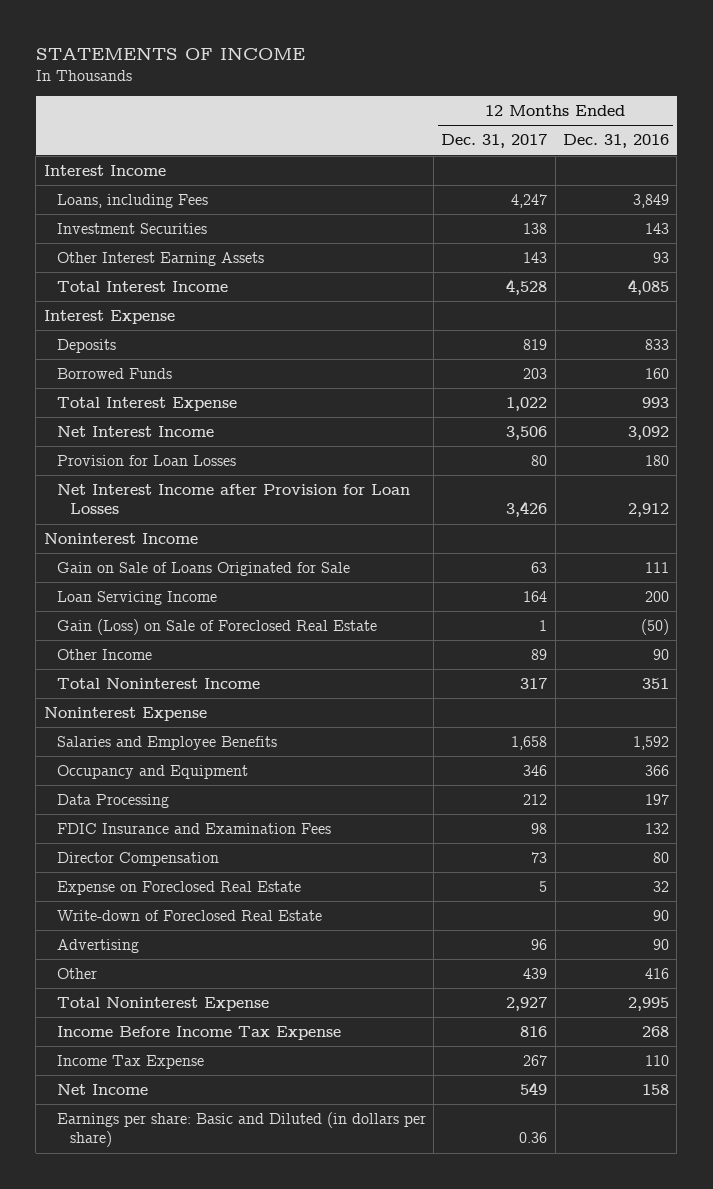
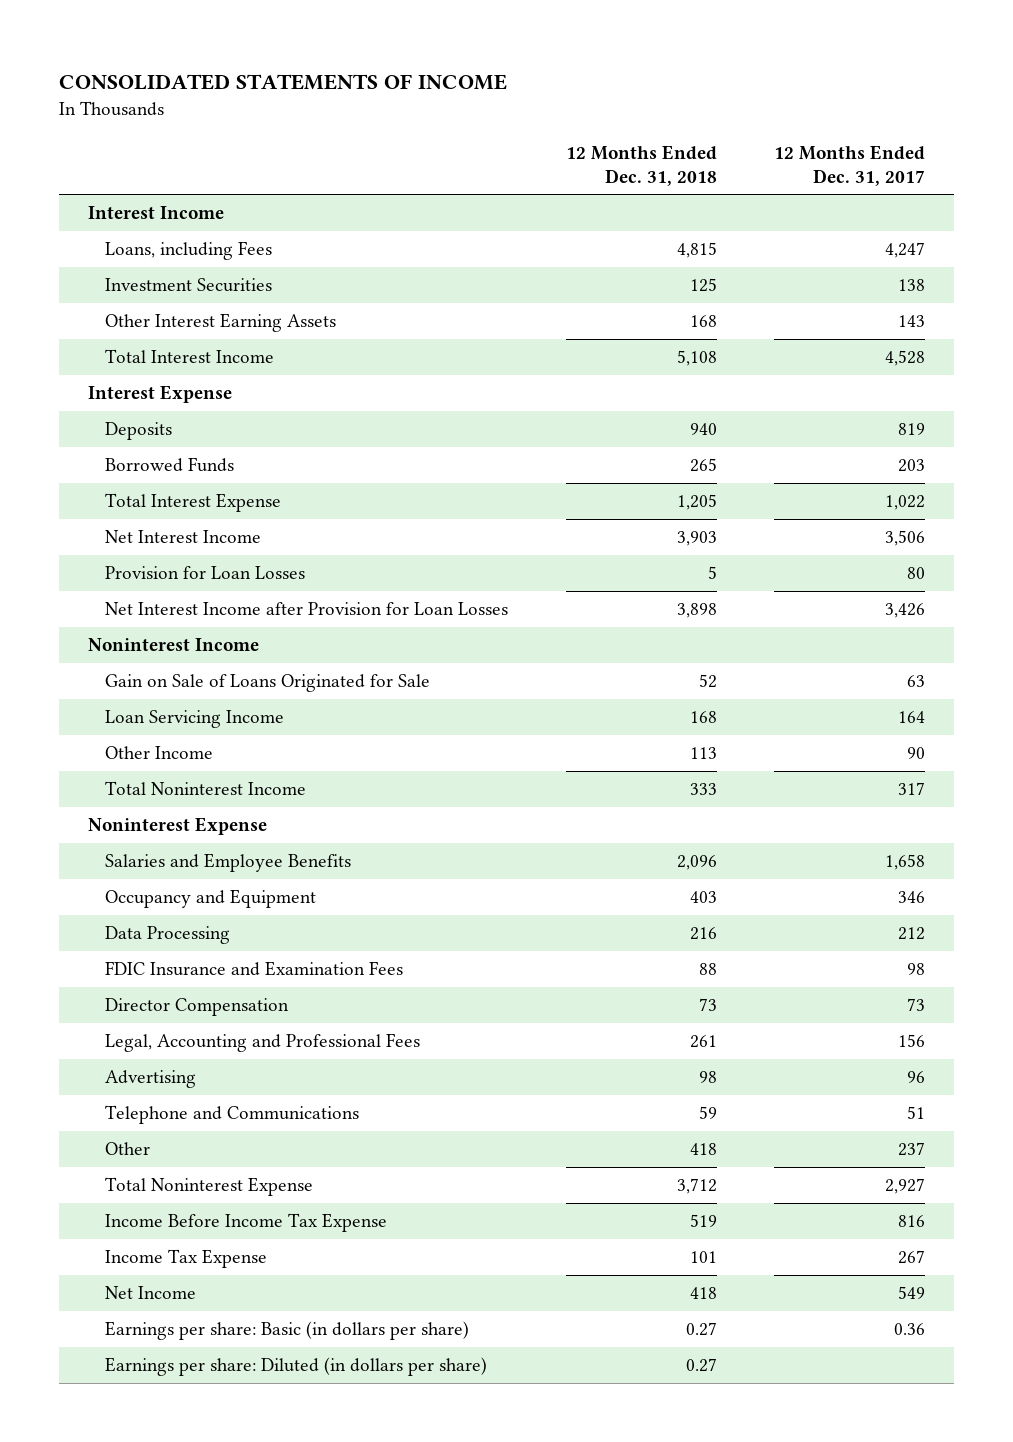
- STATEMENTS OF INCOME
+ CONSOLIDATED STATEMENTS OF INCOME
- | 12 Months Ended Dec. 31, 2017 | 12 Months Ended Dec. 31, 2016
+ | 12 Months Ended Dec. 31, 2018 | 12 Months Ended Dec. 31, 2017
- Gain (Loss) on Sale of Foreclosed Real Estate | 1 | (50)
- Other Income | 89 | 90
+ Other Income | 113 | 90
- Expense on Foreclosed Real Estate | 5 | 32
- Write-down of Foreclosed Real Estate | | 90
+ Legal, Accounting and Professional Fees | 261 | 156
- Other | 439 | 416
+ Telephone and Communications | 59 | 51
+ Other | 418 | 237
- Earnings per share: Basic and Diluted (in dollars per share) | 0.36 |
+ Earnings per share: Basic (in dollars per share) | 0.27 | 0.36
+ Earnings per share: Diluted (in dollars per share) | 0.27 |

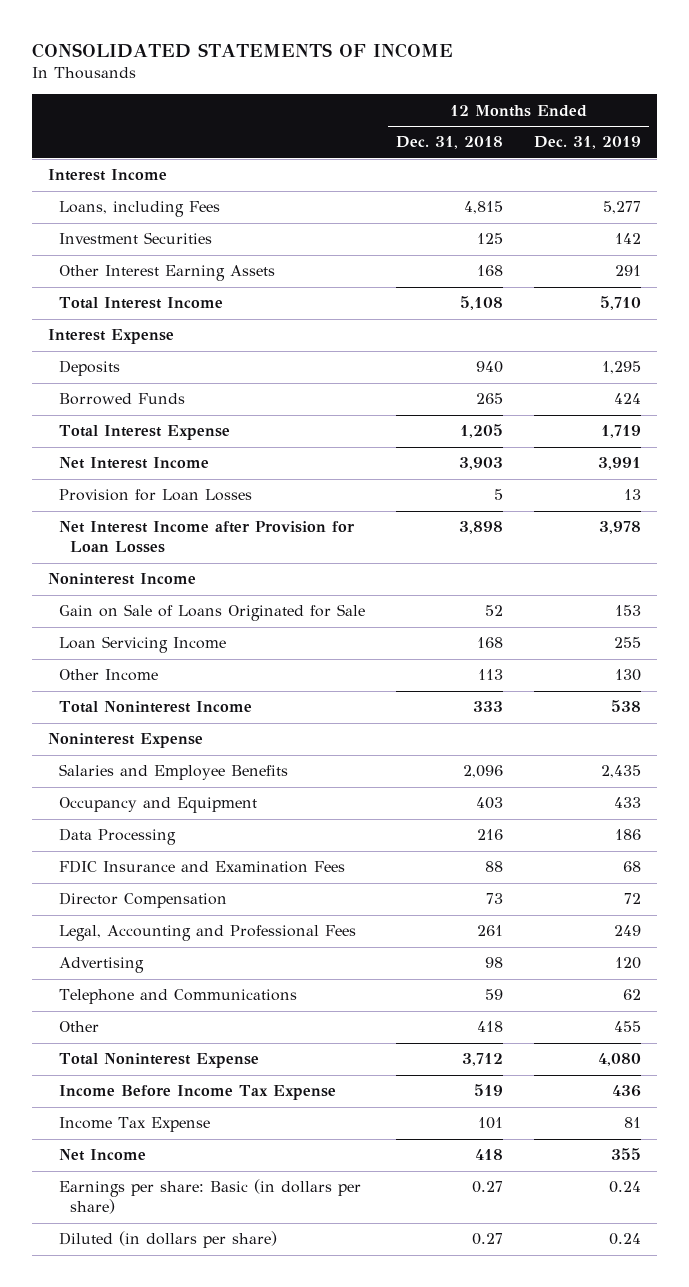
- | 12 Months Ended Dec. 31, 2018 | 12 Months Ended Dec. 31, 2017
+ | 12 Months Ended Dec. 31, 2018 | 12 Months Ended Dec. 31, 2019
- Earnings per share: Diluted (in dollars per share) | 0.27 |
+ Diluted (in dollars per share) | 0.27 | 0.24

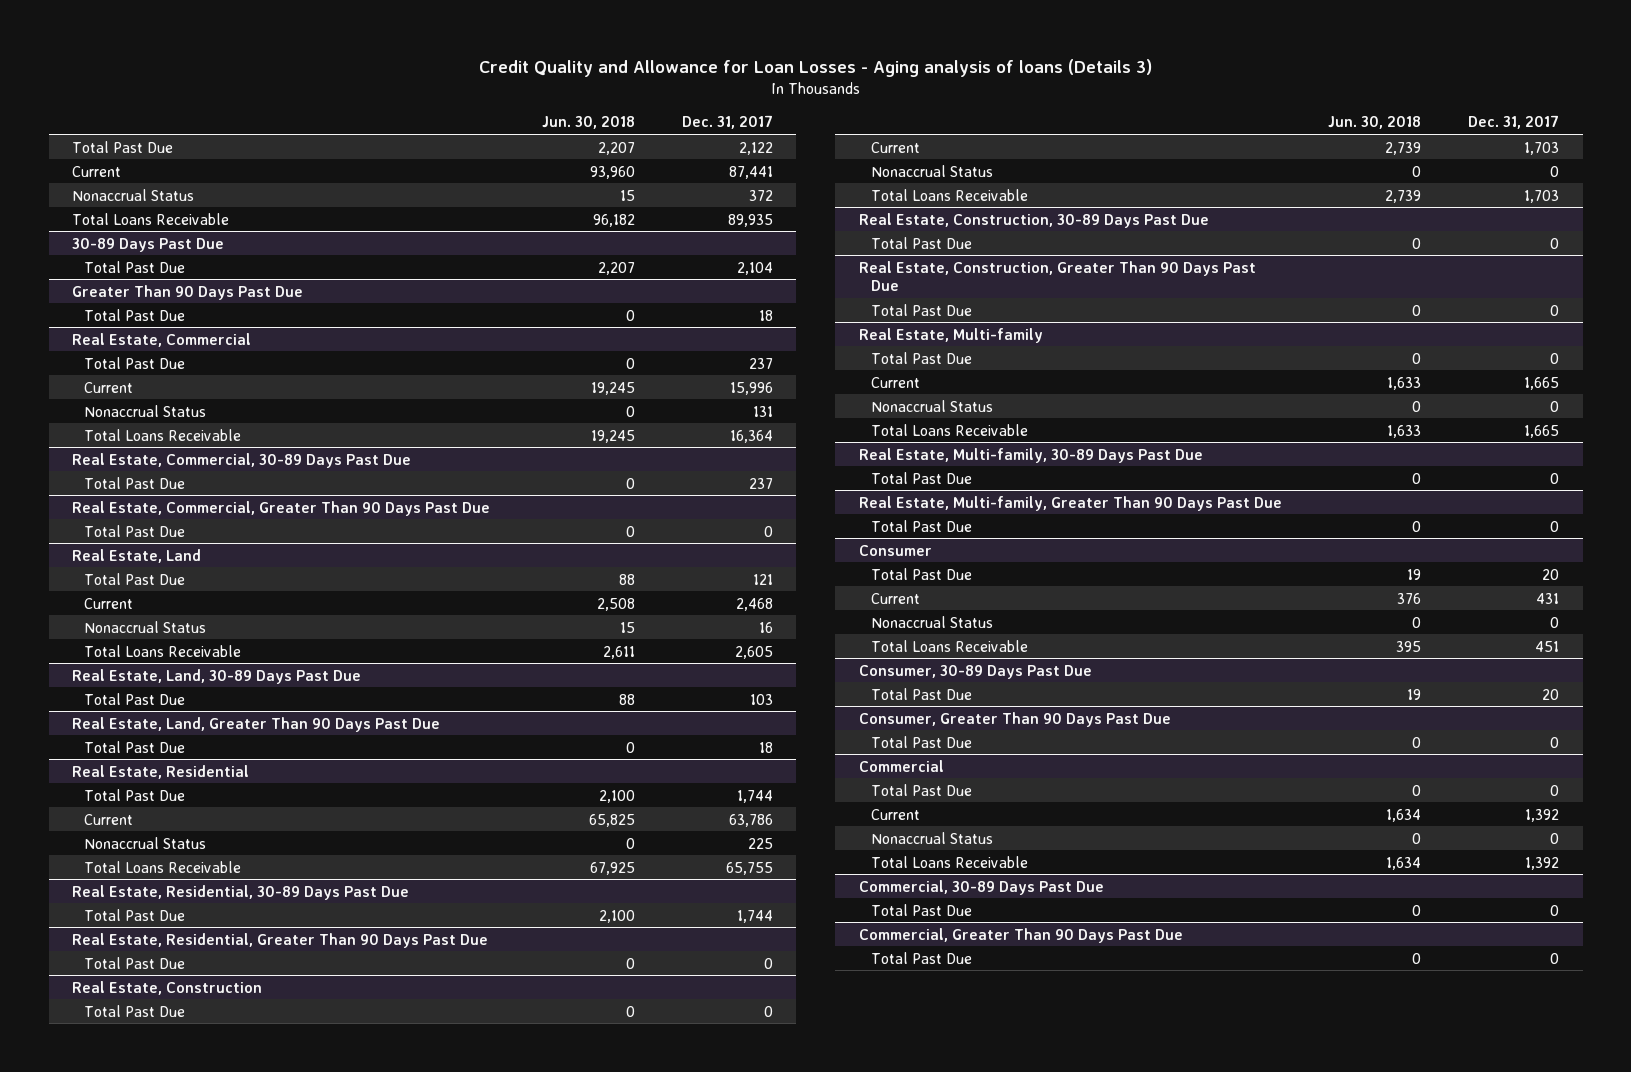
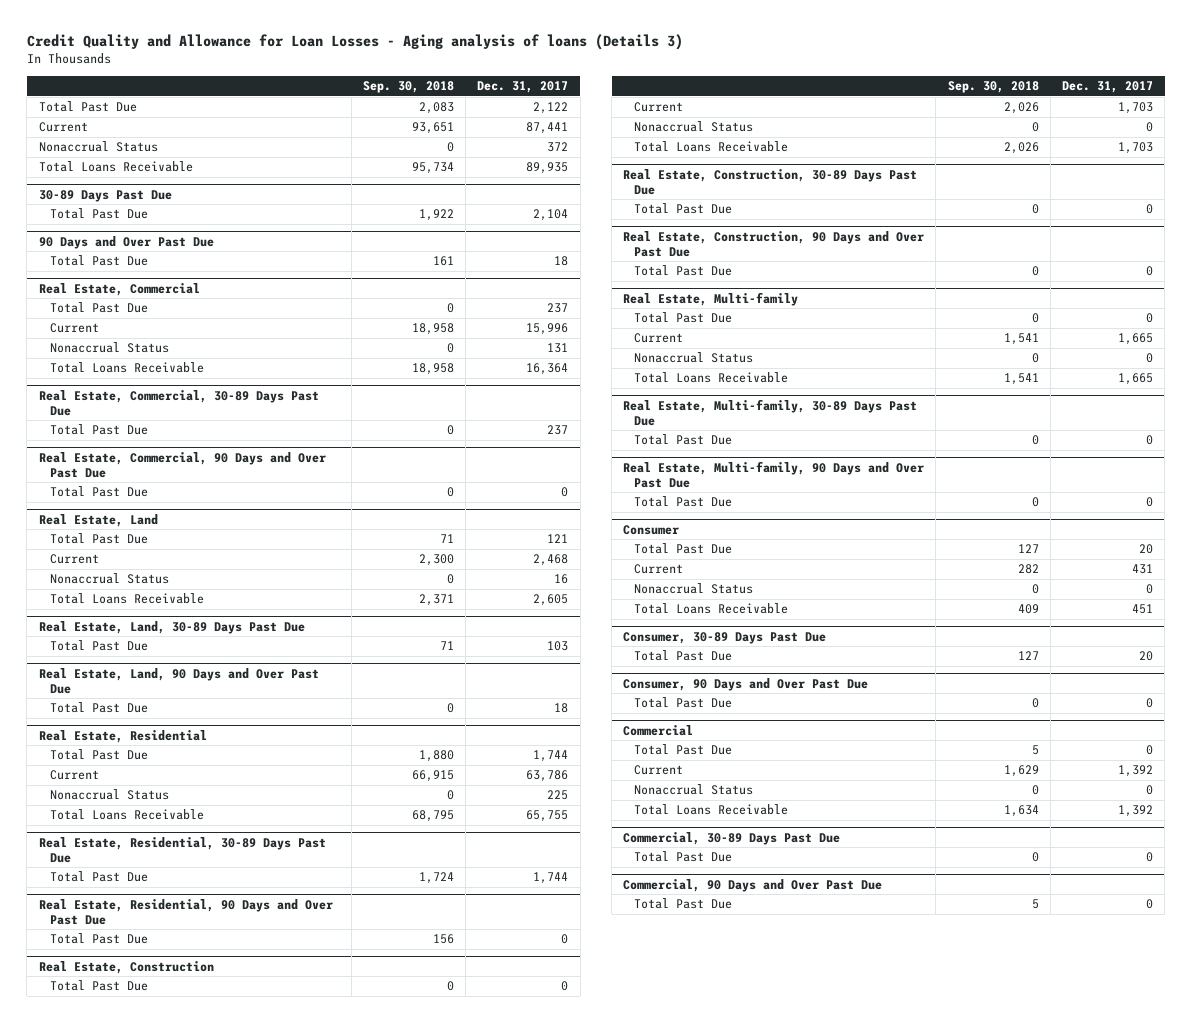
- | Jun. 30, 2018 | Dec. 31, 2017
+ | Sep. 30, 2018 | Dec. 31, 2017
- Greater Than 90 Days Past Due
+ 90 Days and Over Past Due
- Real Estate, Commercial, Greater Than 90 Days Past Due
+ Real Estate, Commercial, 90 Days and Over Past Due
- Real Estate, Land, Greater Than 90 Days Past Due
+ Real Estate, Land, 90 Days and Over Past Due
- Real Estate, Residential, Greater Than 90 Days Past Due
+ Real Estate, Residential, 90 Days and Over Past Due
- Real Estate, Construction, Greater Than 90 Days Past Due
+ Real Estate, Construction, 90 Days and Over Past Due
- Real Estate, Multi-family, Greater Than 90 Days Past Due
+ Real Estate, Multi-family, 90 Days and Over Past Due
- Consumer, Greater Than 90 Days Past Due
+ Consumer, 90 Days and Over Past Due
- Commercial, Greater Than 90 Days Past Due
+ Commercial, 90 Days and Over Past Due

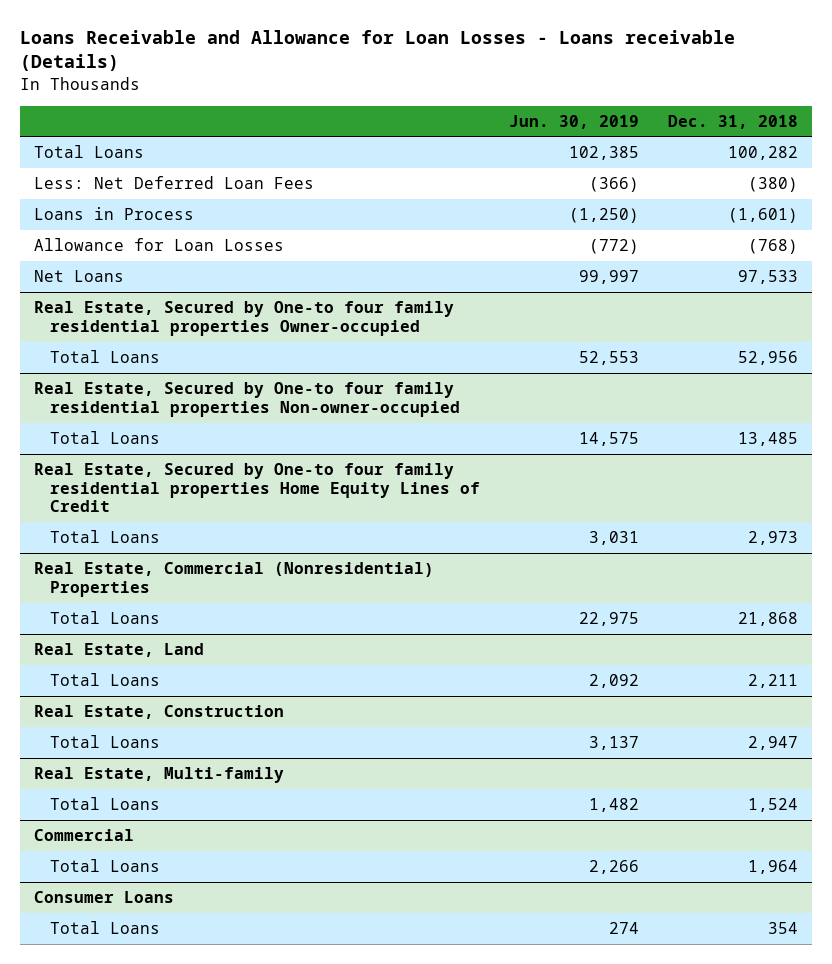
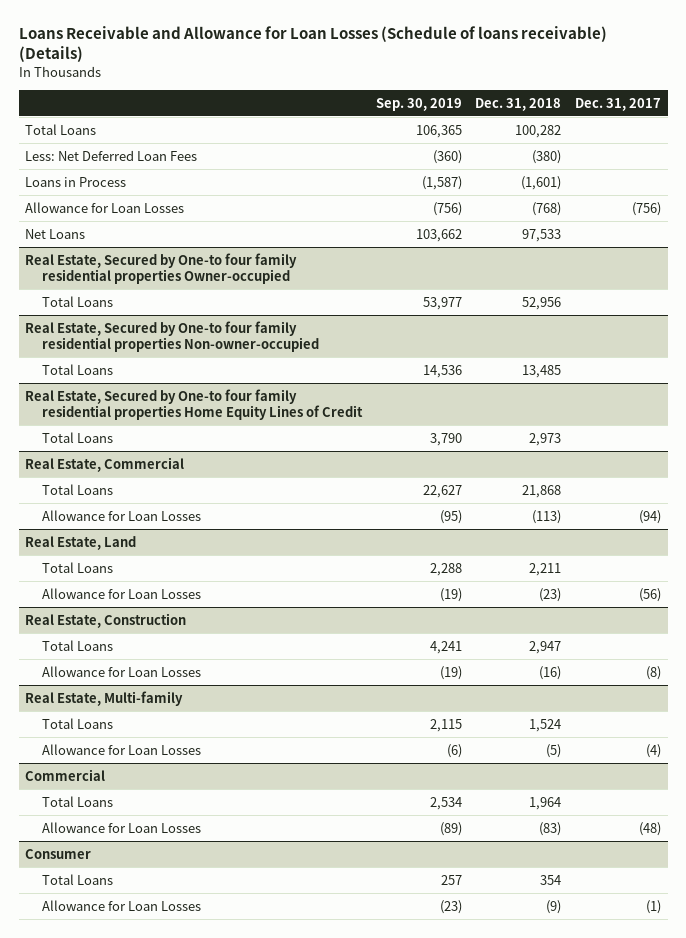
- Loans Receivable and Allowance for Loan Losses - Loans receivable (Details)
+ Loans Receivable and Allowance for Loan Losses (Schedule of loans receivable) (Details)
- | Jun. 30, 2019 | Dec. 31, 2018
+ | Sep. 30, 2019 | Dec. 31, 2018 | Dec. 31, 2017
- Real Estate, Commercial (Nonresidential) Properties
+ Real Estate, Commercial
+ Allowance for Loan Losses | (95) | (113) | (94)
@ Real Estate, Land
+ Allowance for Loan Losses | (19) | (23) | (56)
@ Real Estate, Construction
+ Allowance for Loan Losses | (19) | (16) | (8)
@ Real Estate, Multi-family
+ Allowance for Loan Losses | (6) | (5) | (4)
- Consumer Loans
@ Commercial
+ Allowance for Loan Losses | (89) | (83) | (48)
+ Consumer
+ Allowance for Loan Losses | (23) | (9) | (1)

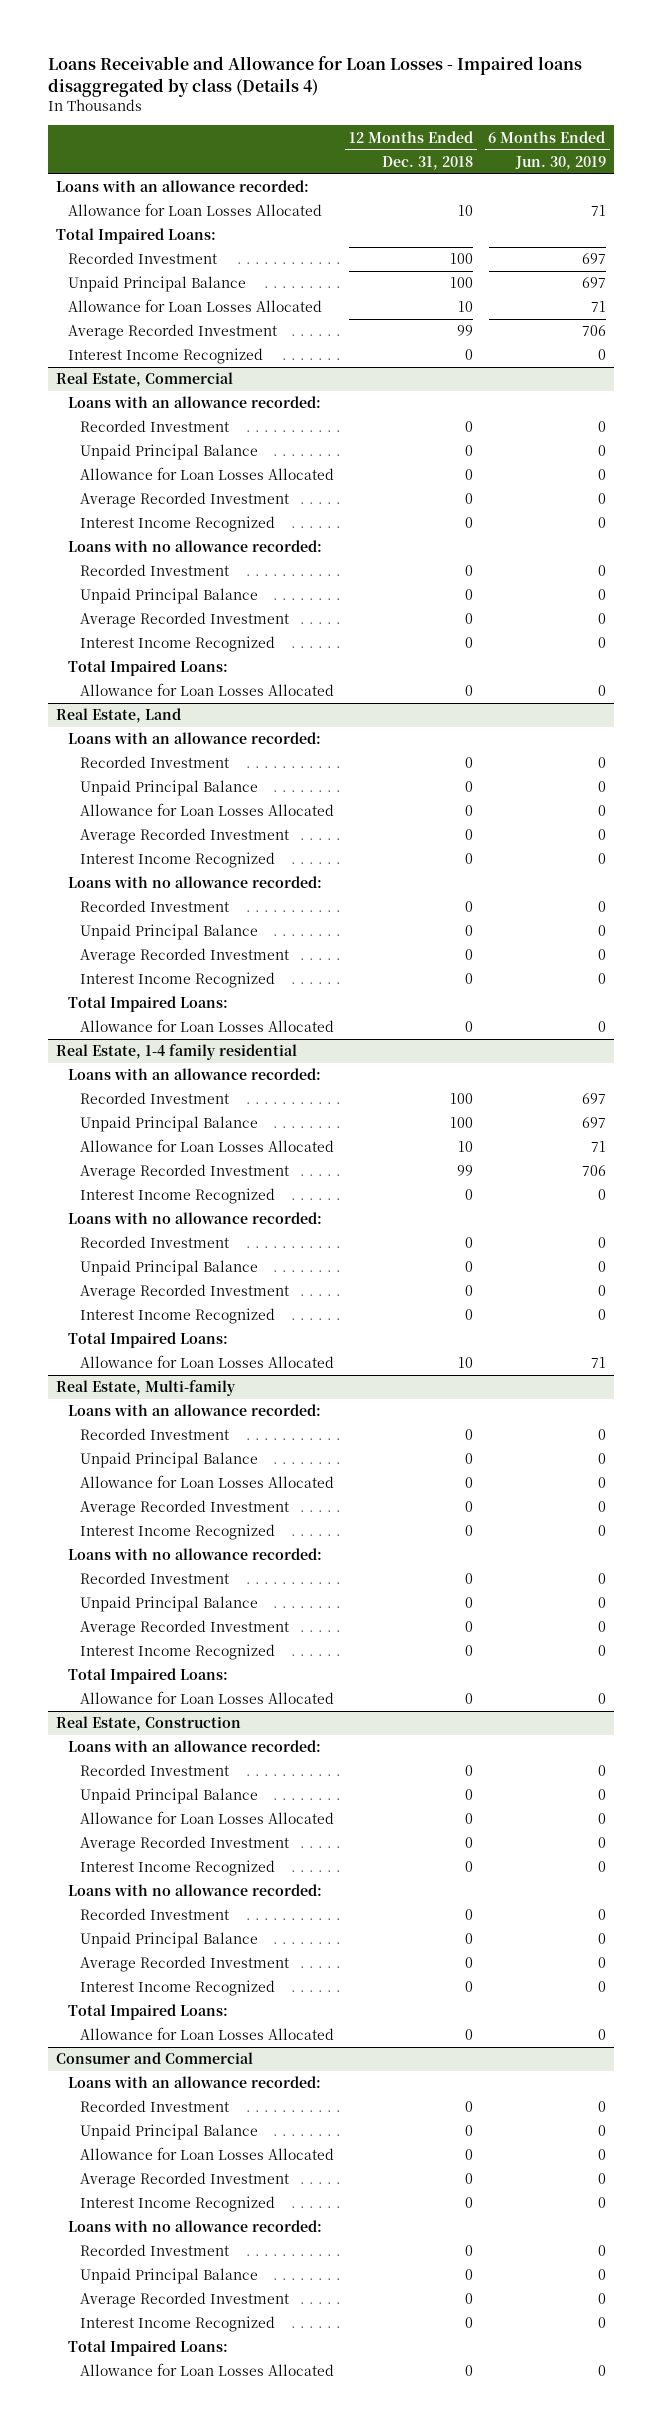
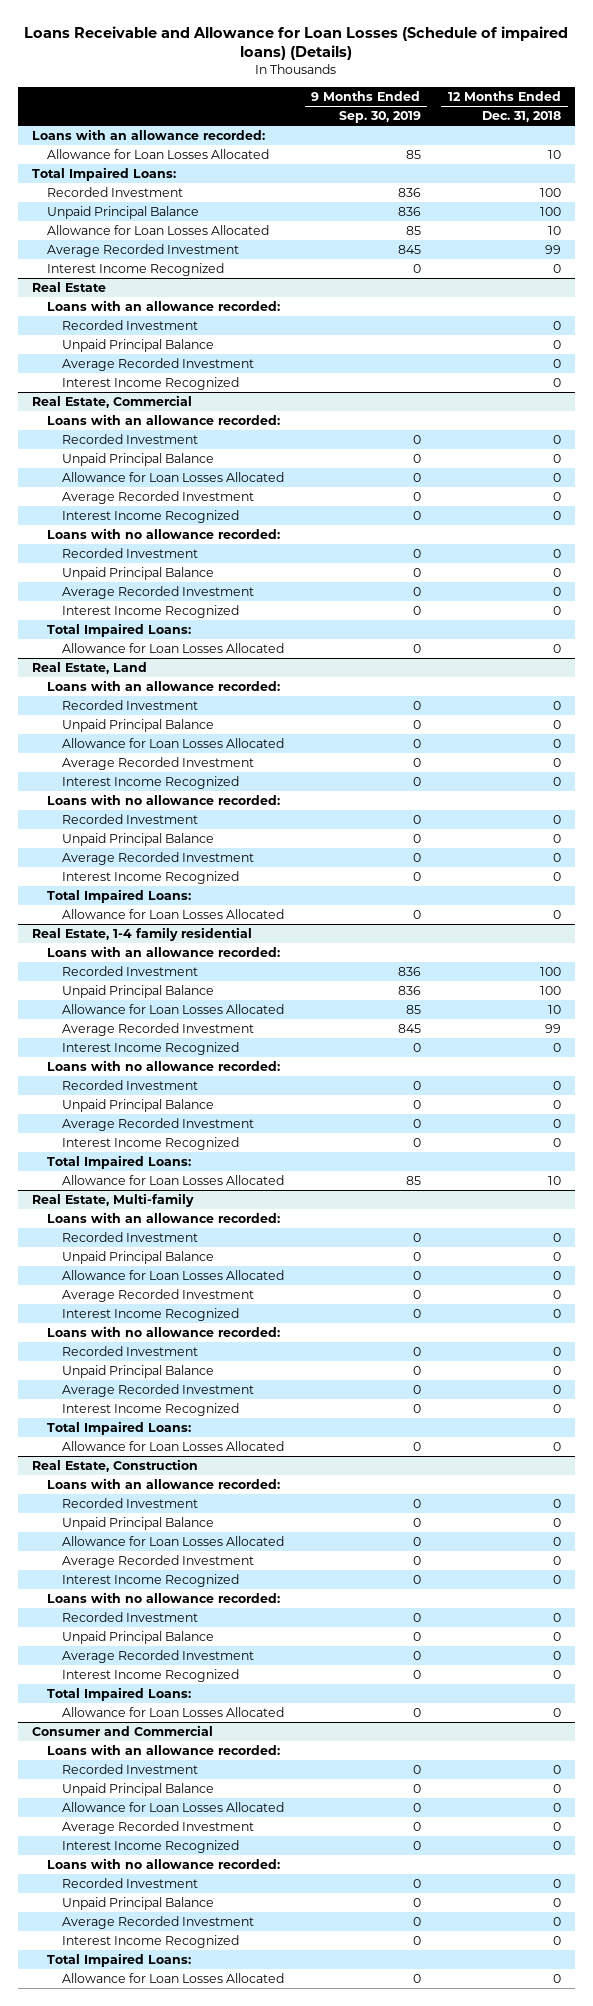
- Loans Receivable and Allowance for Loan Losses - Impaired loans disaggregated by class (Details 4)
+ Loans Receivable and Allowance for Loan Losses (Schedule of impaired loans) (Details)
- | 12 Months Ended Dec. 31, 2018 | 6 Months Ended Jun. 30, 2019
+ | 9 Months Ended Sep. 30, 2019 | 12 Months Ended Dec. 31, 2018
+ Real Estate
+ Loans with an allowance recorded:
+ Recorded Investment | | 0
+ Unpaid Principal Balance | | 0
+ Average Recorded Investment | | 0
+ Interest Income Recognized | | 0

